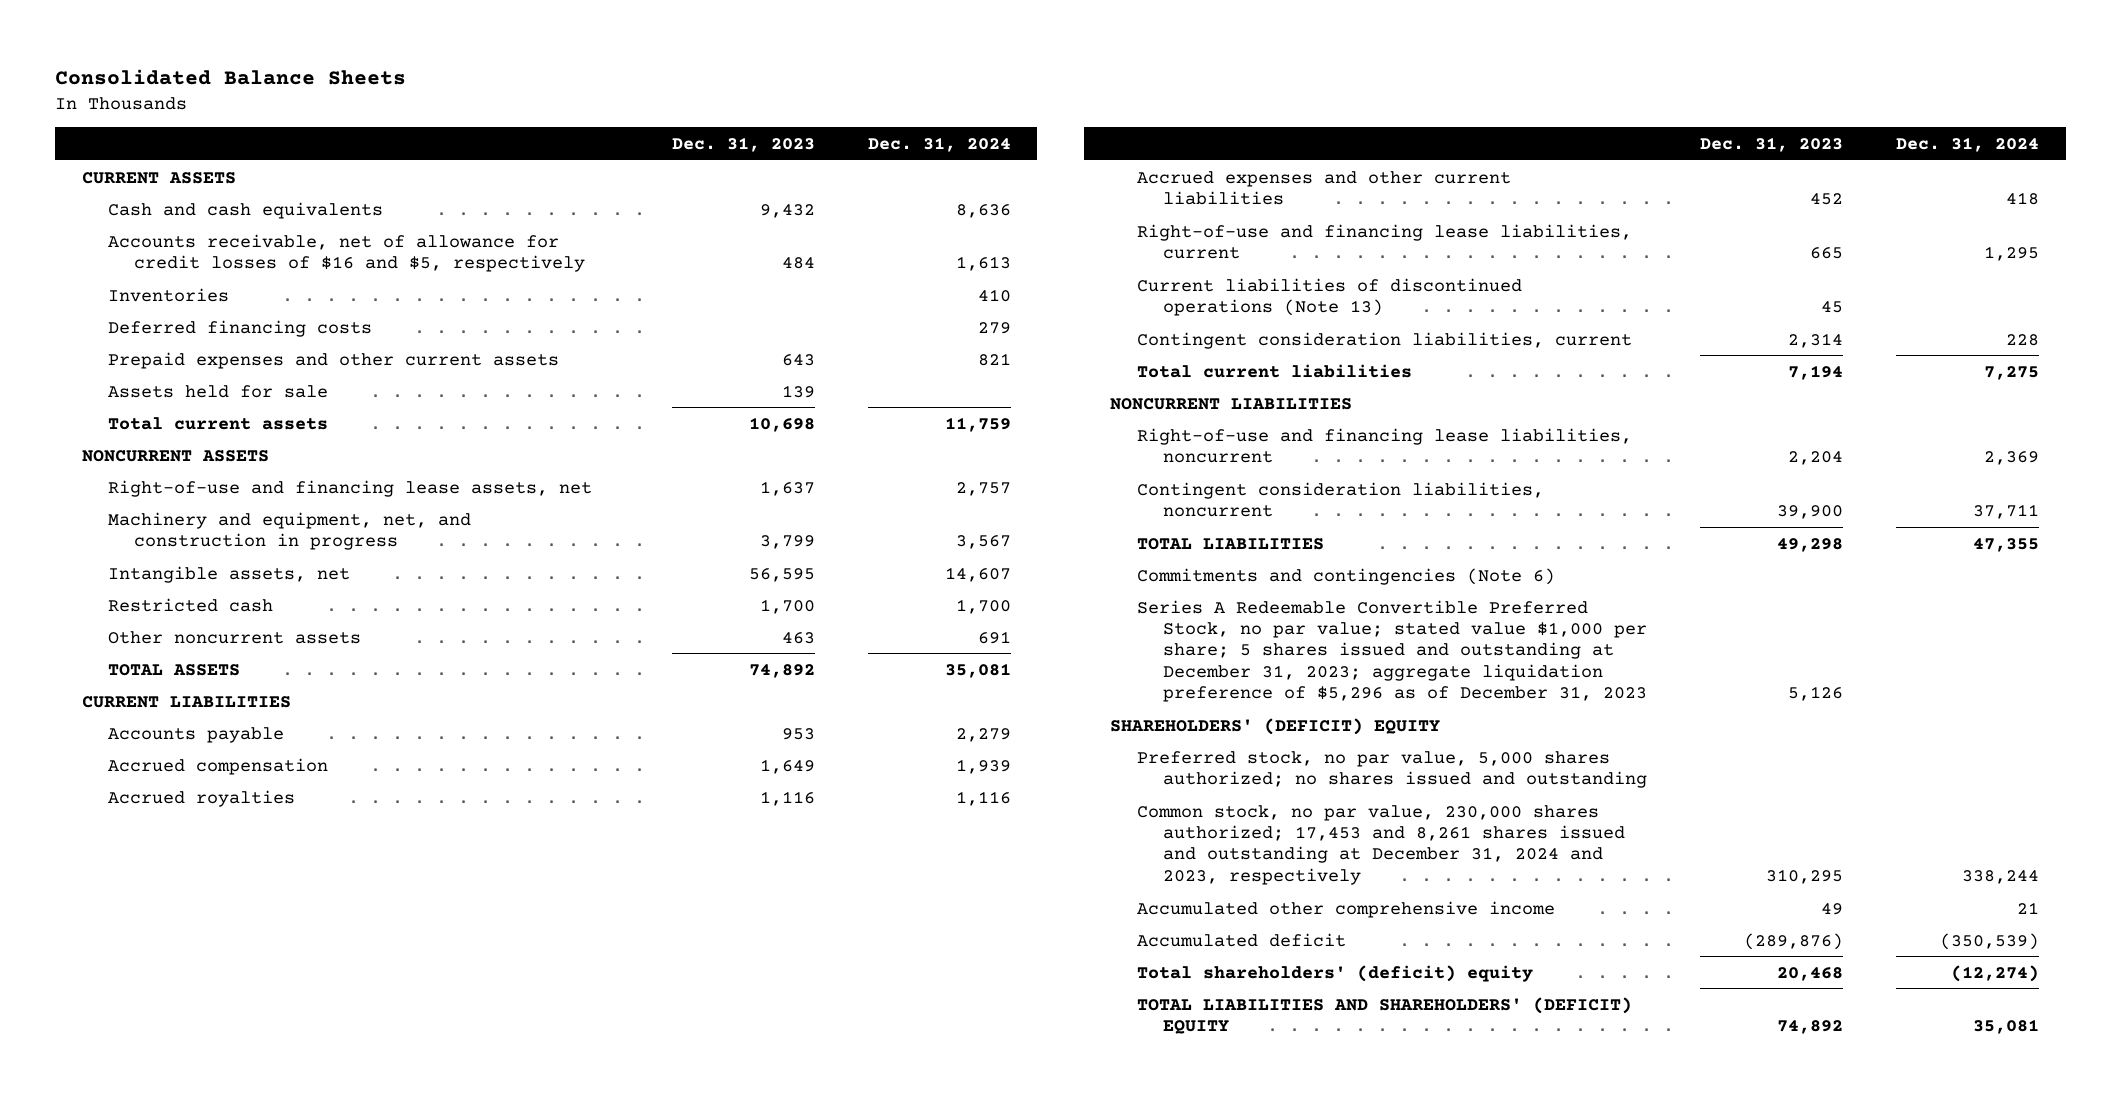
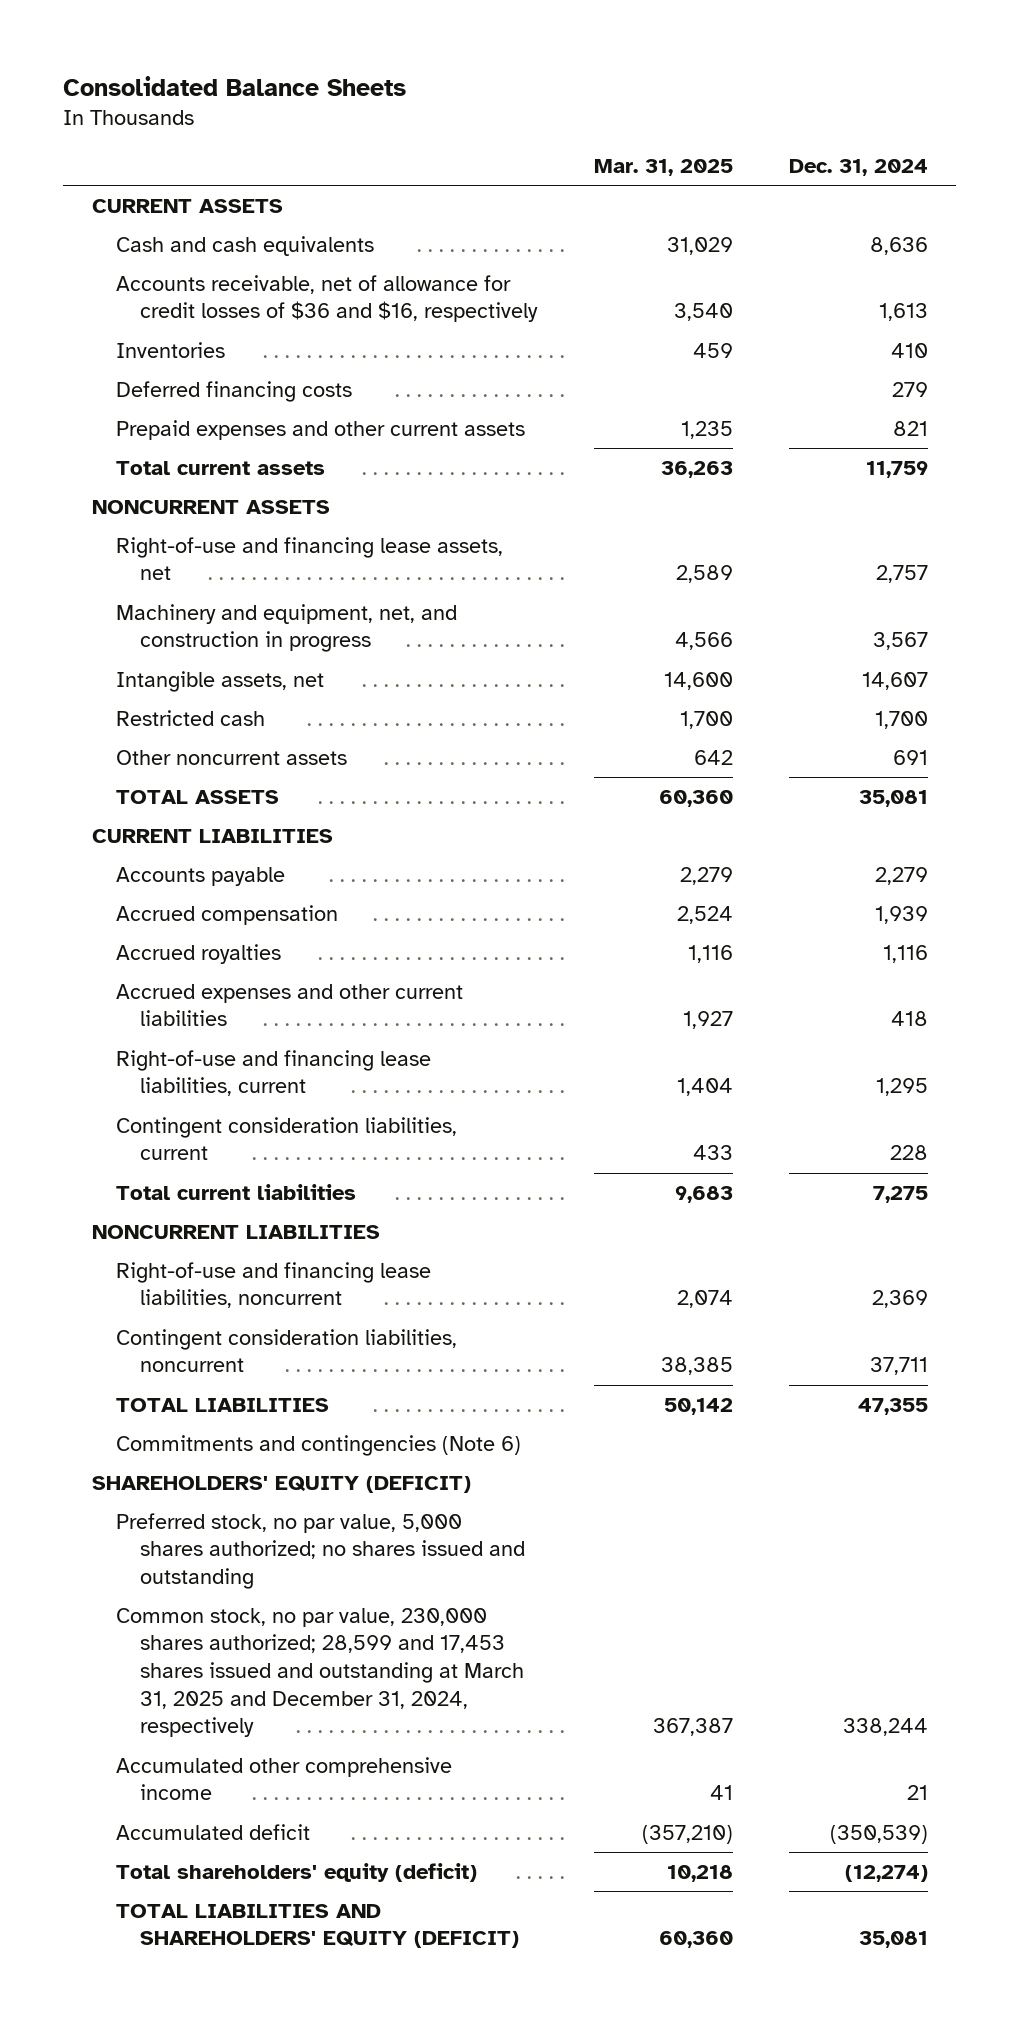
- | Dec. 31, 2023 | Dec. 31, 2024
+ | Mar. 31, 2025 | Dec. 31, 2024
- Accounts receivable, net of allowance for credit losses of $16 and $5, respectively | 484 | 1,613
+ Accounts receivable, net of allowance for credit losses of $36 and $16, respectively | 3,540 | 1,613
- Assets held for sale | 139 |
- Current liabilities of discontinued operations (Note 13) | 45 |
- Series A Redeemable Convertible Preferred Stock, no par value; stated value $1,000 per share; 5 shares issued and outstanding at December 31, 2023; aggregate liquidation preference of $5,296 as of December 31, 2023 | 5,126 |
- SHAREHOLDERS' (DEFICIT) EQUITY
+ SHAREHOLDERS' EQUITY (DEFICIT)
- Common stock, no par value, 230,000 shares authorized; 17,453 and 8,261 shares issued and outstanding at December 31, 2024 and 2023, respectively | 310,295 | 338,244
+ Common stock, no par value, 230,000 shares authorized; 28,599 and 17,453 shares issued and outstanding at March 31, 2025 and December 31, 2024, respectively | 367,387 | 338,244
- Total shareholders' (deficit) equity | 20,468 | (12,274)
- TOTAL LIABILITIES AND SHAREHOLDERS' (DEFICIT) EQUITY | 74,892 | 35,081
+ Total shareholders' equity (deficit) | 10,218 | (12,274)
+ TOTAL LIABILITIES AND SHAREHOLDERS' EQUITY (DEFICIT) | 60,360 | 35,081

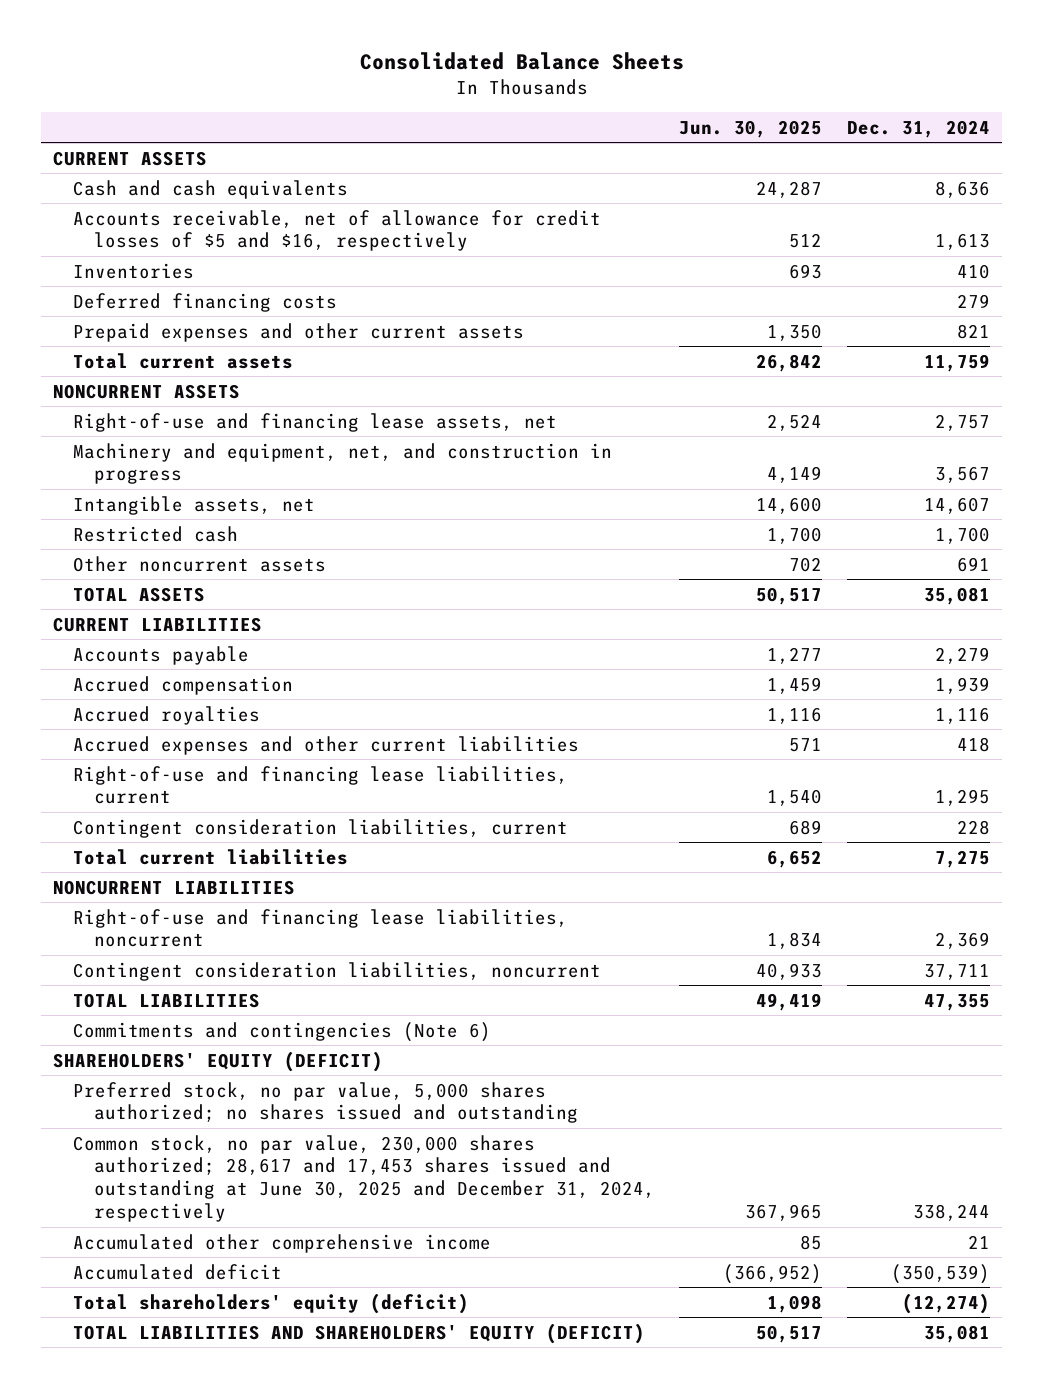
- | Mar. 31, 2025 | Dec. 31, 2024
+ | Jun. 30, 2025 | Dec. 31, 2024
- Accounts receivable, net of allowance for credit losses of $36 and $16, respectively | 3,540 | 1,613
+ Accounts receivable, net of allowance for credit losses of $5 and $16, respectively | 512 | 1,613
- Common stock, no par value, 230,000 shares authorized; 28,599 and 17,453 shares issued and outstanding at March 31, 2025 and December 31, 2024, respectively | 367,387 | 338,244
+ Common stock, no par value, 230,000 shares authorized; 28,617 and 17,453 shares issued and outstanding at June 30, 2025 and December 31, 2024, respectively | 367,965 | 338,244

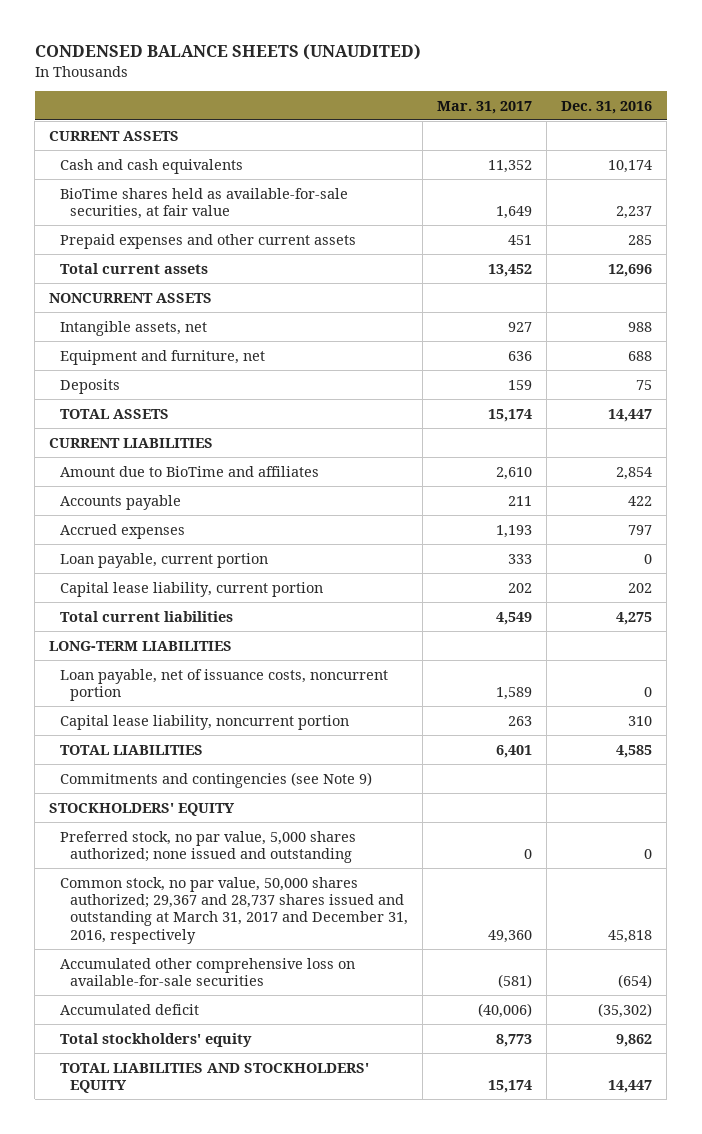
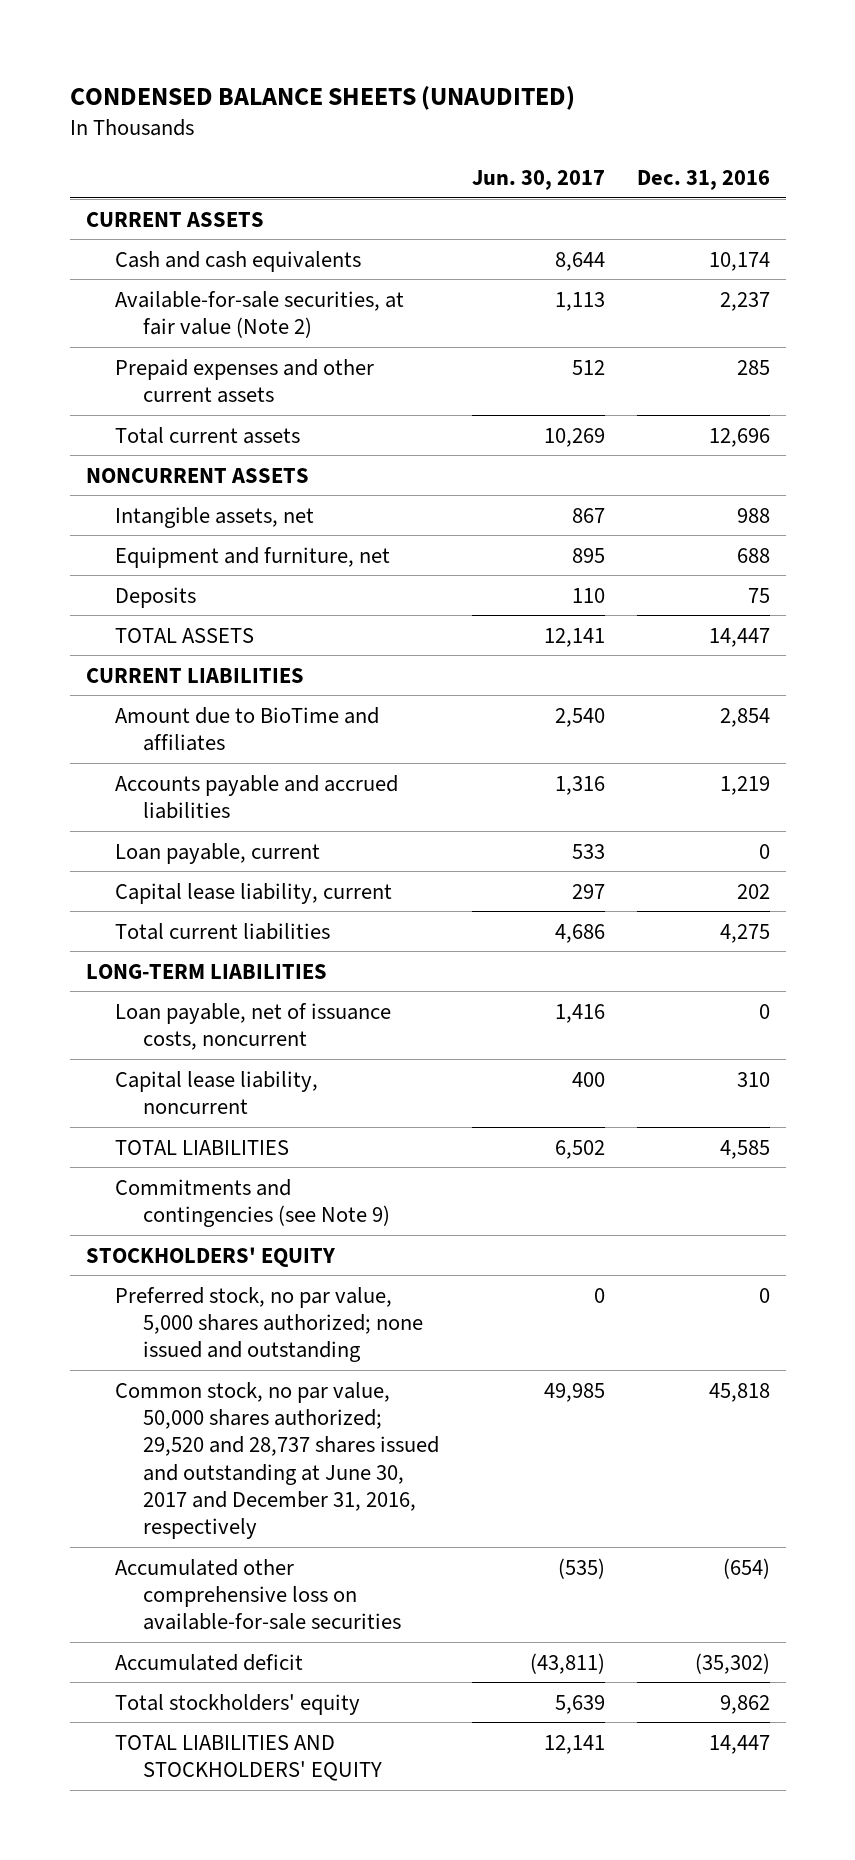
- | Mar. 31, 2017 | Dec. 31, 2016
+ | Jun. 30, 2017 | Dec. 31, 2016
- BioTime shares held as available-for-sale securities, at fair value | 1,649 | 2,237
+ Available-for-sale securities, at fair value (Note 2) | 1,113 | 2,237
- Accounts payable | 211 | 422
- Accrued expenses | 1,193 | 797
- Loan payable, current portion | 333 | 0
- Capital lease liability, current portion | 202 | 202
+ Accounts payable and accrued liabilities | 1,316 | 1,219
+ Loan payable, current | 533 | 0
+ Capital lease liability, current | 297 | 202
- Loan payable, net of issuance costs, noncurrent portion | 1,589 | 0
- Capital lease liability, noncurrent portion | 263 | 310
+ Loan payable, net of issuance costs, noncurrent | 1,416 | 0
+ Capital lease liability, noncurrent | 400 | 310
- Common stock, no par value, 50,000 shares authorized; 29,367 and 28,737 shares issued and outstanding at March 31, 2017 and December 31, 2016, respectively | 49,360 | 45,818
+ Common stock, no par value, 50,000 shares authorized; 29,520 and 28,737 shares issued and outstanding at June 30, 2017 and December 31, 2016, respectively | 49,985 | 45,818

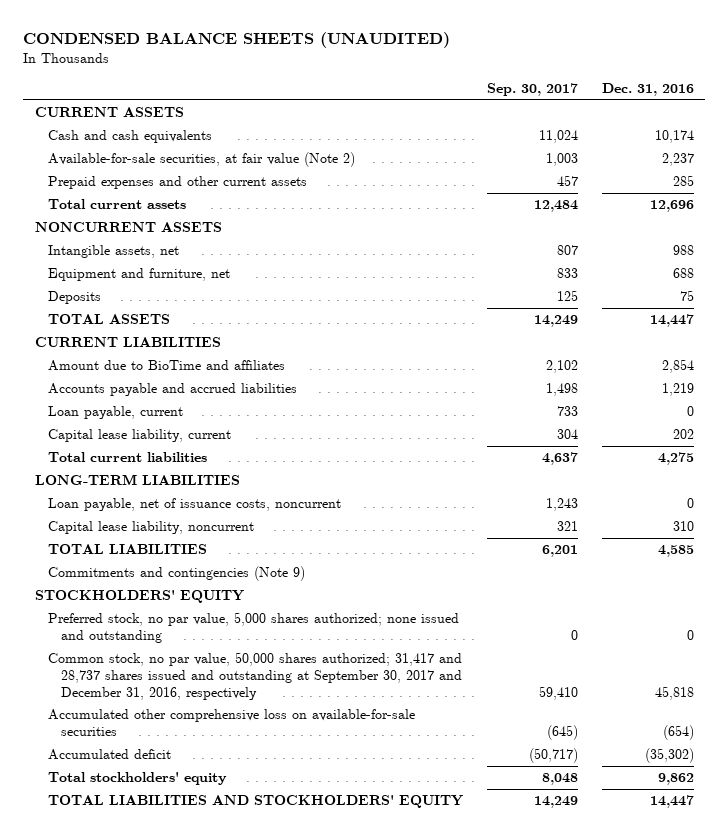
- | Jun. 30, 2017 | Dec. 31, 2016
+ | Sep. 30, 2017 | Dec. 31, 2016
- Commitments and contingencies (see Note 9)
+ Commitments and contingencies (Note 9)
- Common stock, no par value, 50,000 shares authorized; 29,520 and 28,737 shares issued and outstanding at June 30, 2017 and December 31, 2016, respectively | 49,985 | 45,818
+ Common stock, no par value, 50,000 shares authorized; 31,417 and 28,737 shares issued and outstanding at September 30, 2017 and December 31, 2016, respectively | 59,410 | 45,818

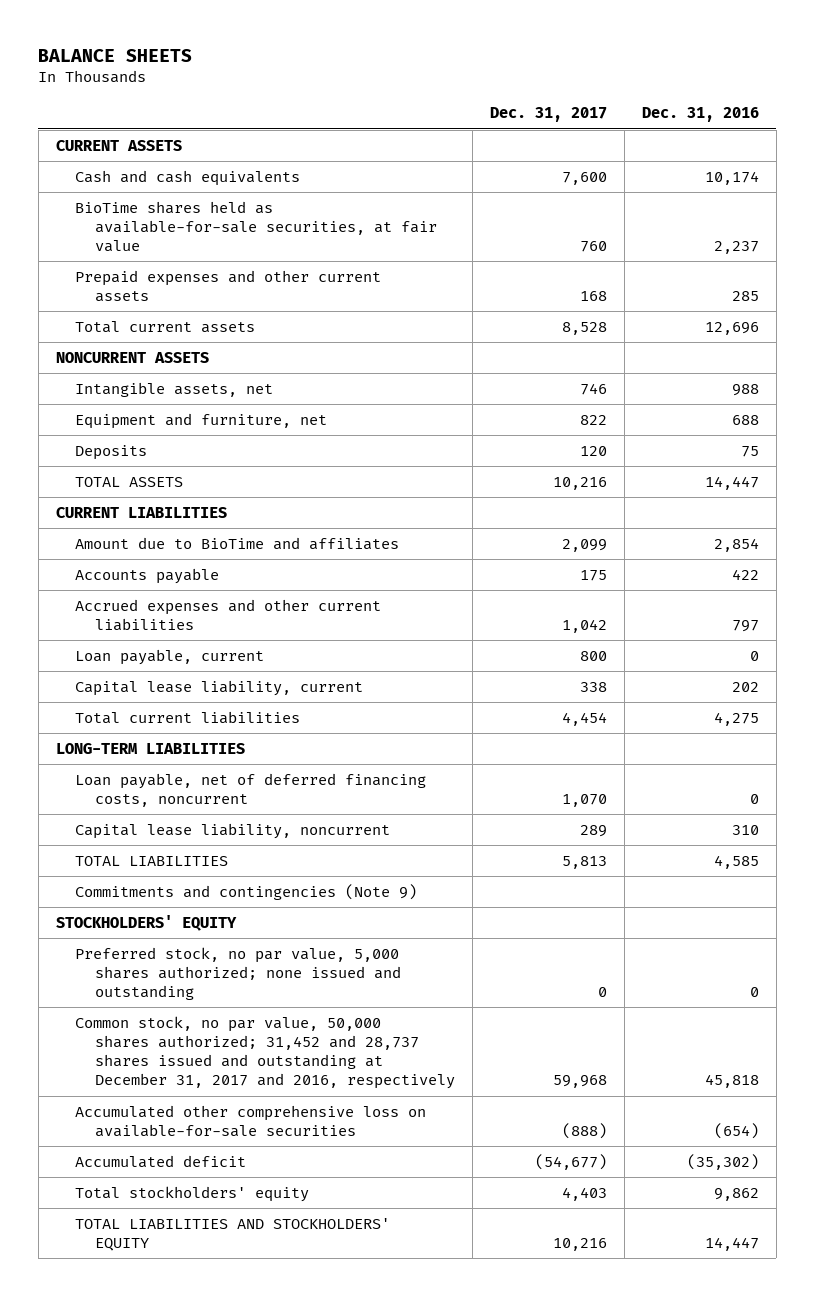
- CONDENSED BALANCE SHEETS (UNAUDITED)
+ BALANCE SHEETS
- | Sep. 30, 2017 | Dec. 31, 2016
+ | Dec. 31, 2017 | Dec. 31, 2016
- Available-for-sale securities, at fair value (Note 2) | 1,003 | 2,237
+ BioTime shares held as available-for-sale securities, at fair value | 760 | 2,237
- Accounts payable and accrued liabilities | 1,498 | 1,219
+ Accounts payable | 175 | 422
+ Accrued expenses and other current liabilities | 1,042 | 797
- Loan payable, net of issuance costs, noncurrent | 1,243 | 0
+ Loan payable, net of deferred financing costs, noncurrent | 1,070 | 0
- Common stock, no par value, 50,000 shares authorized; 31,417 and 28,737 shares issued and outstanding at September 30, 2017 and December 31, 2016, respectively | 59,410 | 45,818
+ Common stock, no par value, 50,000 shares authorized; 31,452 and 28,737 shares issued and outstanding at December 31, 2017 and 2016, respectively | 59,968 | 45,818

